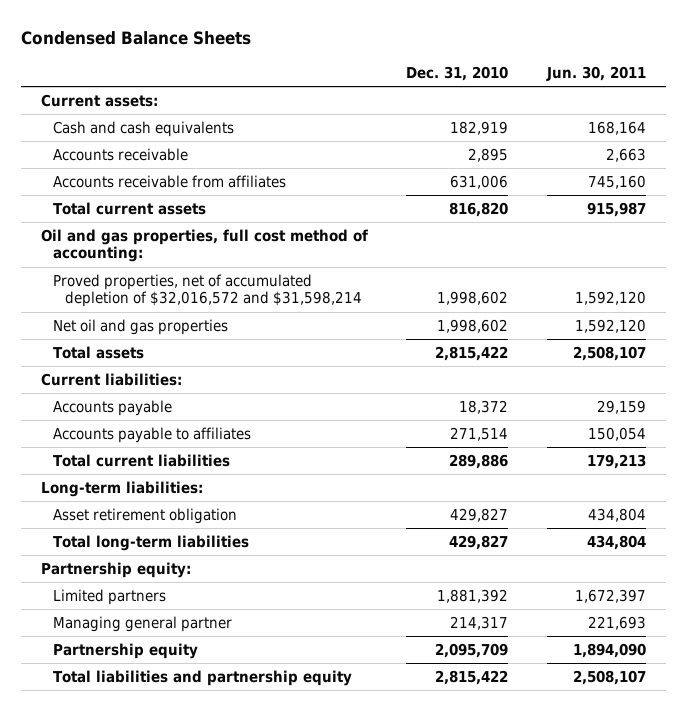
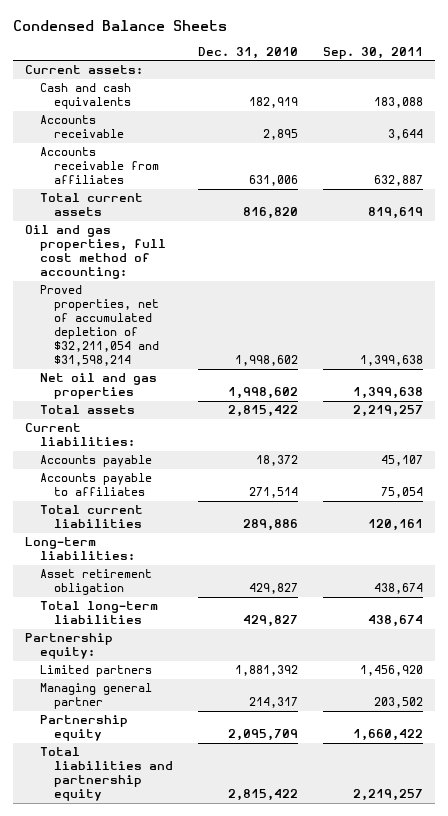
- | Dec. 31, 2010 | Jun. 30, 2011
+ | Dec. 31, 2010 | Sep. 30, 2011
- Proved properties, net of accumulated depletion of $32,016,572 and $31,598,214 | 1,998,602 | 1,592,120
+ Proved properties, net of accumulated depletion of $32,211,054 and $31,598,214 | 1,998,602 | 1,399,638

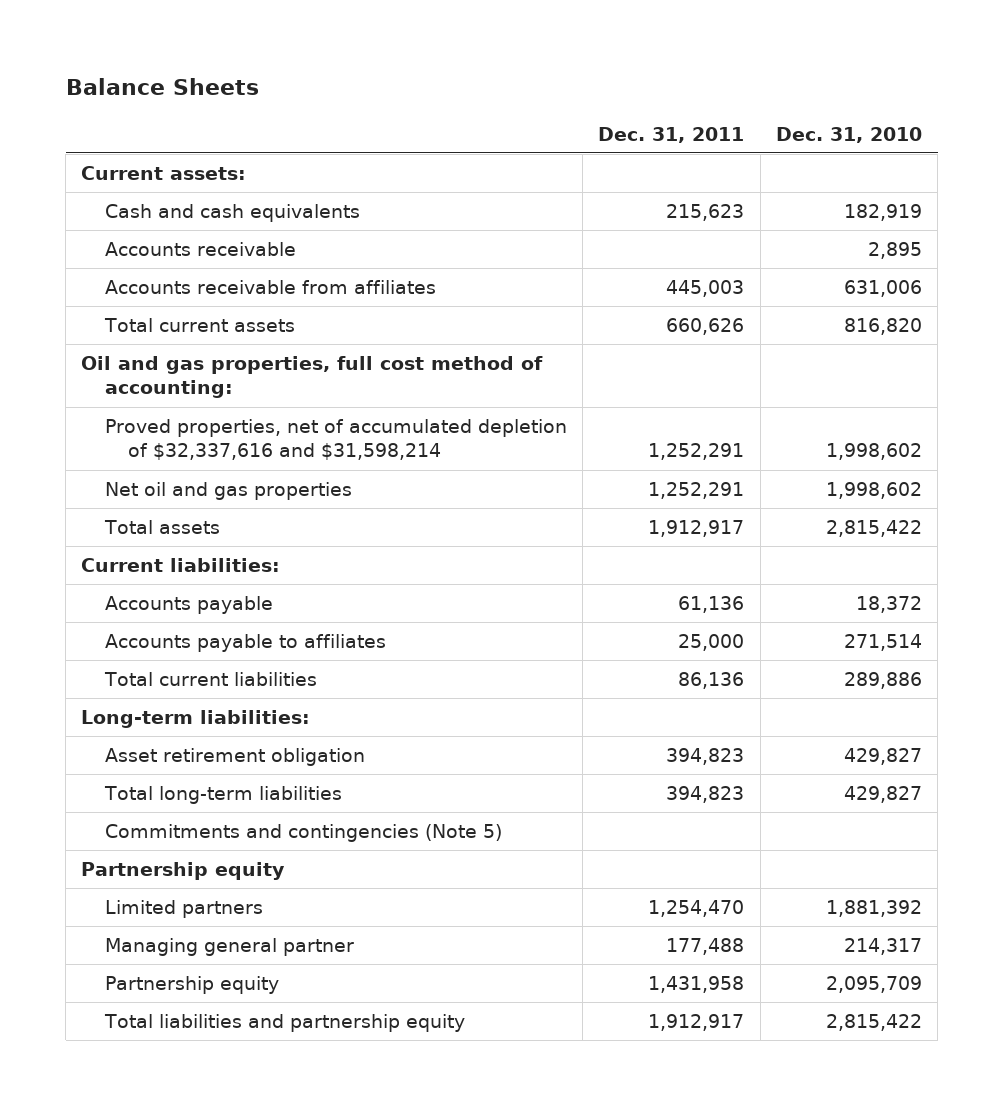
- Condensed Balance Sheets
+ Balance Sheets
- | Dec. 31, 2010 | Sep. 30, 2011
+ | Dec. 31, 2011 | Dec. 31, 2010
- Proved properties, net of accumulated depletion of $32,211,054 and $31,598,214 | 1,998,602 | 1,399,638
+ Proved properties, net of accumulated depletion of $32,337,616 and $31,598,214 | 1,252,291 | 1,998,602
- Partnership equity:
+ Commitments and contingencies (Note 5)
+ Partnership equity

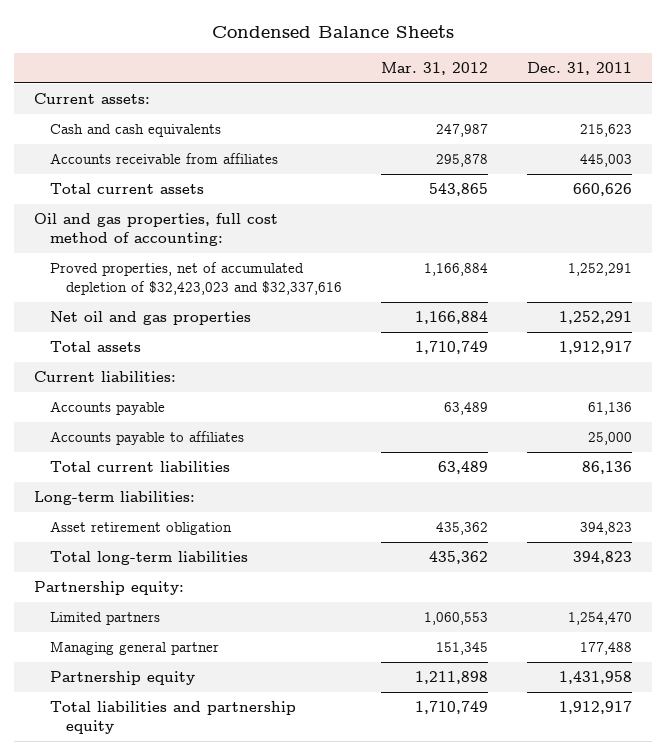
- Balance Sheets
+ Condensed Balance Sheets
- | Dec. 31, 2011 | Dec. 31, 2010
+ | Mar. 31, 2012 | Dec. 31, 2011
- Accounts receivable | | 2,895
- Proved properties, net of accumulated depletion of $32,337,616 and $31,598,214 | 1,252,291 | 1,998,602
+ Proved properties, net of accumulated depletion of $32,423,023 and $32,337,616 | 1,166,884 | 1,252,291
- Commitments and contingencies (Note 5)
- Partnership equity
+ Partnership equity:

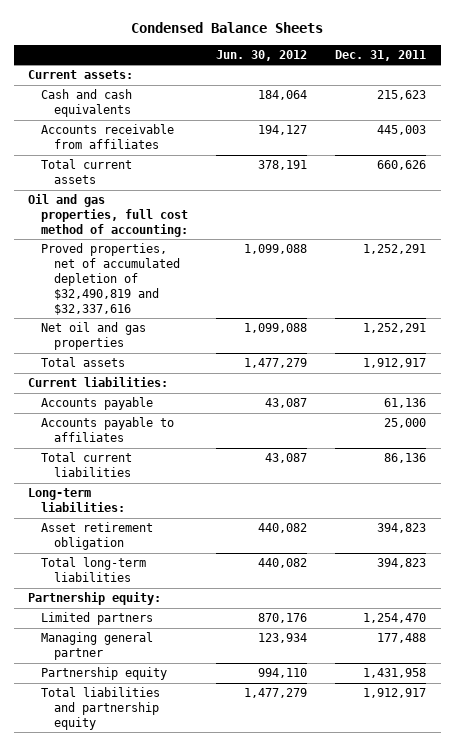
- | Mar. 31, 2012 | Dec. 31, 2011
+ | Jun. 30, 2012 | Dec. 31, 2011
- Proved properties, net of accumulated depletion of $32,423,023 and $32,337,616 | 1,166,884 | 1,252,291
+ Proved properties, net of accumulated depletion of $32,490,819 and $32,337,616 | 1,099,088 | 1,252,291

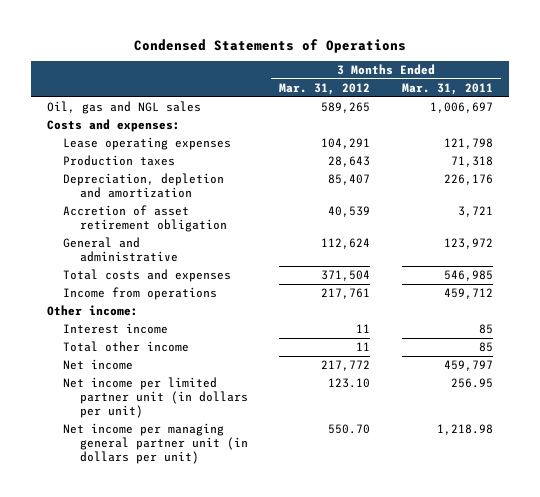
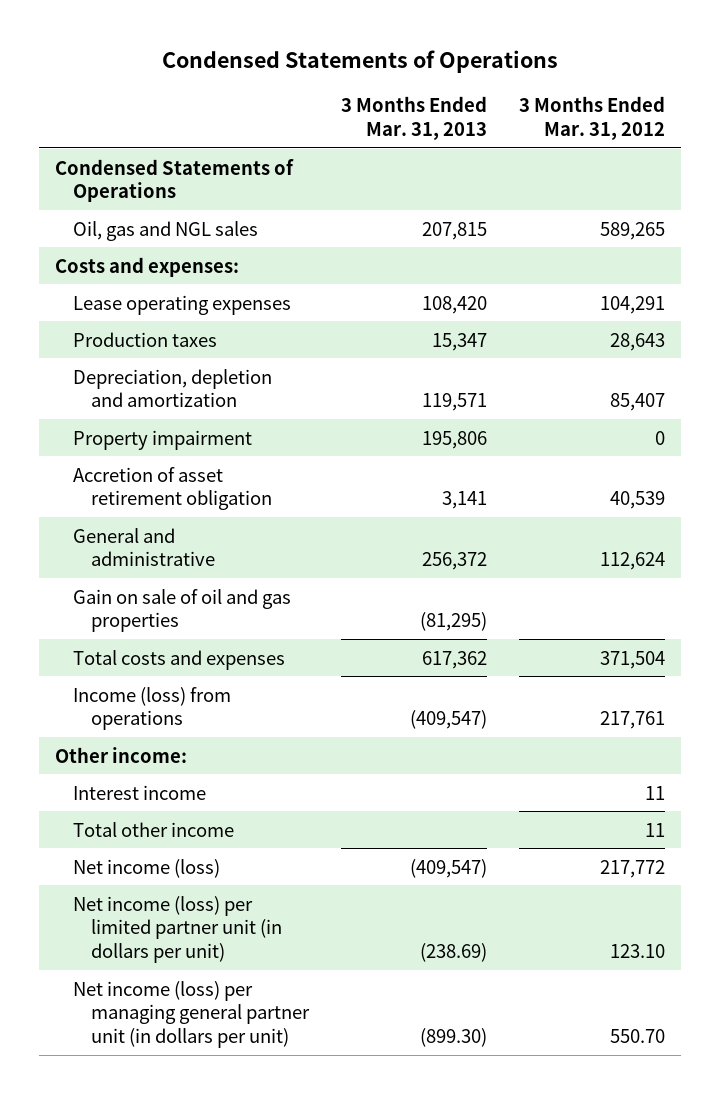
- | 3 Months Ended Mar. 31, 2012 | 3 Months Ended Mar. 31, 2011
+ | 3 Months Ended Mar. 31, 2013 | 3 Months Ended Mar. 31, 2012
+ Condensed Statements of Operations
+ Property impairment | 195,806 | 0
+ Gain on sale of oil and gas properties | (81,295) |
- Income from operations | 217,761 | 459,712
+ Income (loss) from operations | (409,547) | 217,761
- Net income | 217,772 | 459,797
- Net income per limited partner unit (in dollars per unit) | 123.10 | 256.95
- Net income per managing general partner unit (in dollars per unit) | 550.70 | 1,218.98
+ Net income (loss) | (409,547) | 217,772
+ Net income (loss) per limited partner unit (in dollars per unit) | (238.69) | 123.10
+ Net income (loss) per managing general partner unit (in dollars per unit) | (899.30) | 550.70

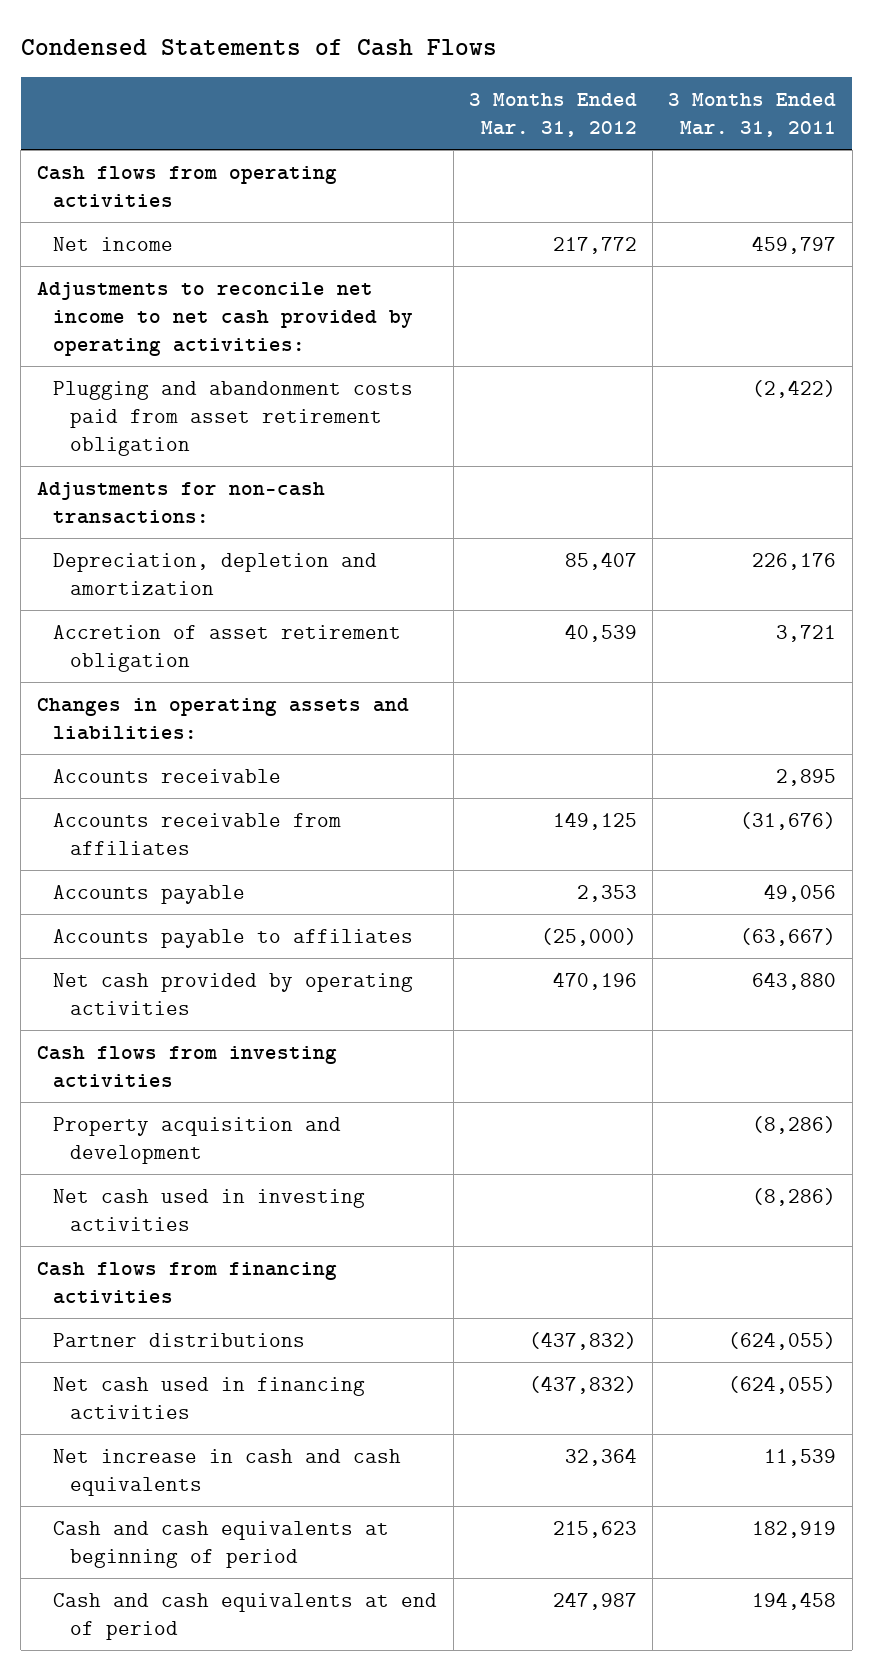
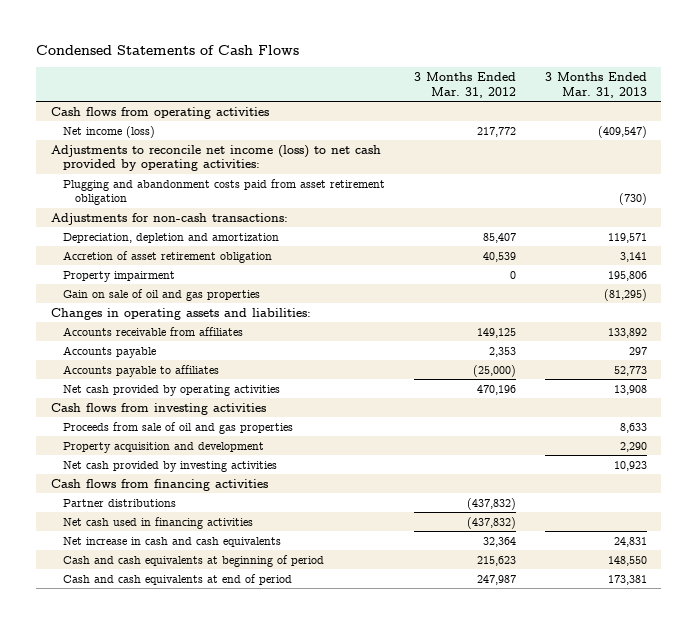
- | 3 Months Ended Mar. 31, 2012 | 3 Months Ended Mar. 31, 2011
+ | 3 Months Ended Mar. 31, 2012 | 3 Months Ended Mar. 31, 2013
- Net income | 217,772 | 459,797
- Adjustments to reconcile net income to net cash provided by operating activities:
+ Net income (loss) | 217,772 | (409,547)
+ Adjustments to reconcile net income (loss) to net cash provided by operating activities:
+ Property impairment | 0 | 195,806
+ Gain on sale of oil and gas properties | | (81,295)
- Accounts receivable | | 2,895
+ Proceeds from sale of oil and gas properties | | 8,633
- Net cash used in investing activities | | (8,286)
+ Net cash provided by investing activities | | 10,923

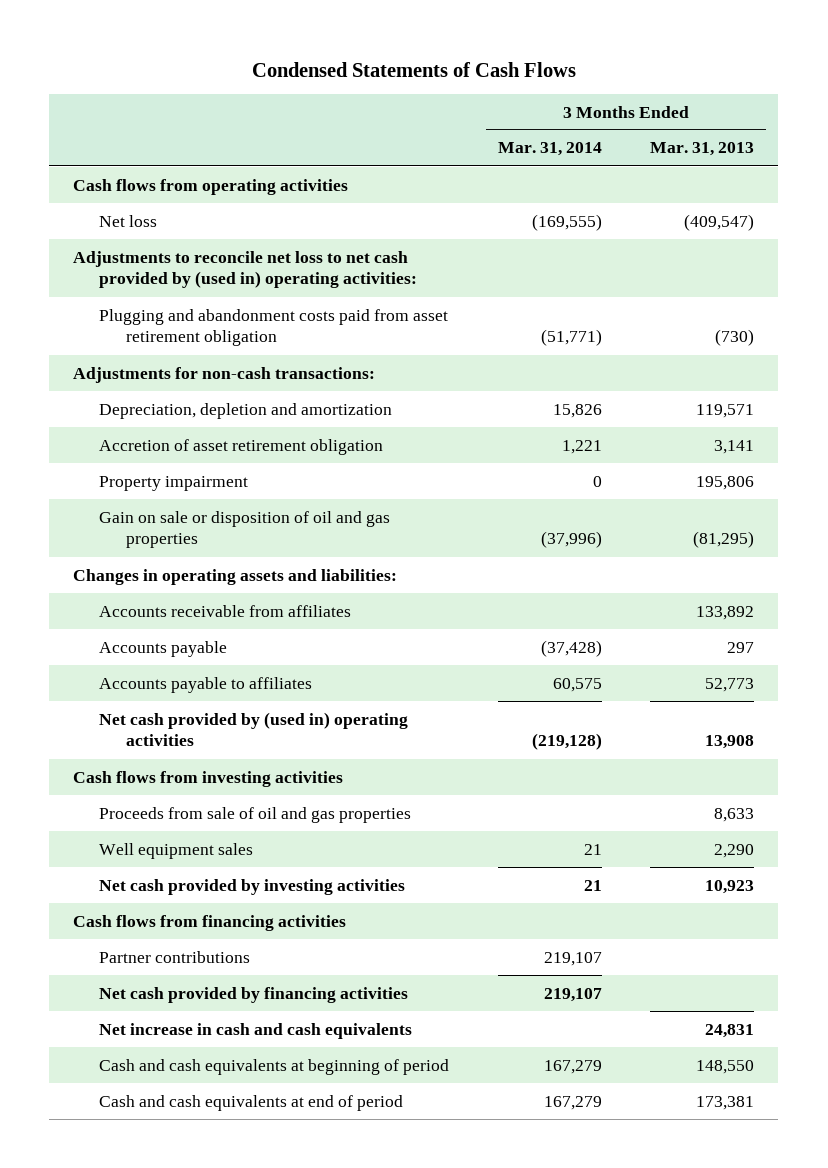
- | 3 Months Ended Mar. 31, 2012 | 3 Months Ended Mar. 31, 2013
+ | 3 Months Ended Mar. 31, 2014 | 3 Months Ended Mar. 31, 2013
- Net income (loss) | 217,772 | (409,547)
- Adjustments to reconcile net income (loss) to net cash provided by operating activities:
+ Net loss | (169,555) | (409,547)
+ Adjustments to reconcile net loss to net cash provided by (used in) operating activities:
- Gain on sale of oil and gas properties | | (81,295)
+ Gain on sale or disposition of oil and gas properties | (37,996) | (81,295)
- Net cash provided by operating activities | 470,196 | 13,908
+ Net cash provided by (used in) operating activities | (219,128) | 13,908
- Property acquisition and development | | 2,290
+ Well equipment sales | 21 | 2,290
- Partner distributions | (437,832) |
- Net cash used in financing activities | (437,832) |
+ Partner contributions | 219,107 |
+ Net cash provided by financing activities | 219,107 |

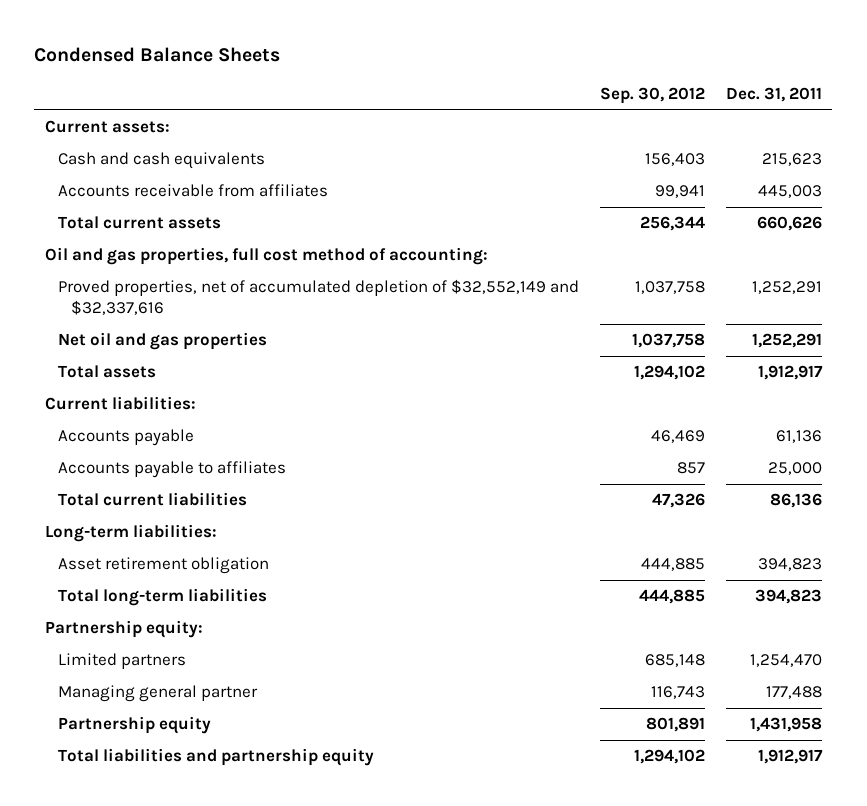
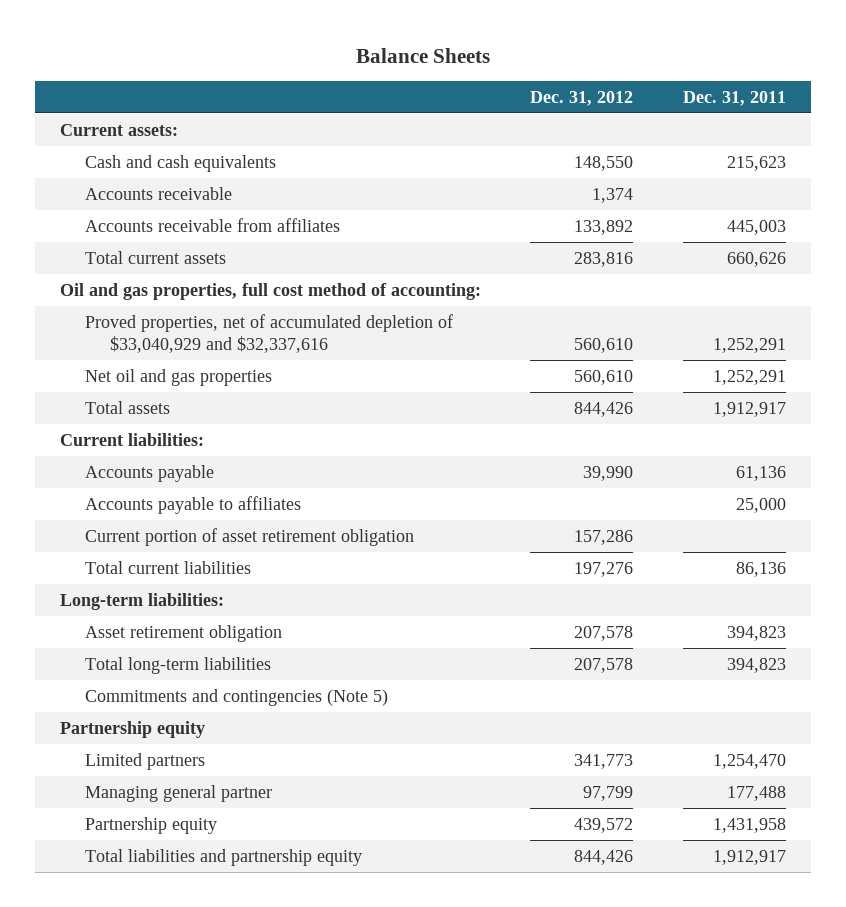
- Condensed Balance Sheets
+ Balance Sheets
- | Sep. 30, 2012 | Dec. 31, 2011
+ | Dec. 31, 2012 | Dec. 31, 2011
+ Accounts receivable | 1,374 |
- Proved properties, net of accumulated depletion of $32,552,149 and $32,337,616 | 1,037,758 | 1,252,291
+ Proved properties, net of accumulated depletion of $33,040,929 and $32,337,616 | 560,610 | 1,252,291
+ Current portion of asset retirement obligation | 157,286 |
- Partnership equity:
+ Commitments and contingencies (Note 5)
+ Partnership equity

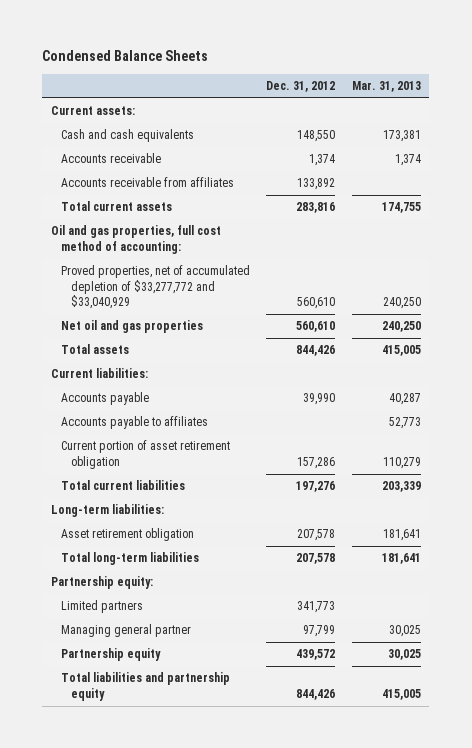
- Balance Sheets
+ Condensed Balance Sheets
- | Dec. 31, 2012 | Dec. 31, 2011
+ | Dec. 31, 2012 | Mar. 31, 2013
- Proved properties, net of accumulated depletion of $33,040,929 and $32,337,616 | 560,610 | 1,252,291
+ Proved properties, net of accumulated depletion of $33,277,772 and $33,040,929 | 560,610 | 240,250
- Commitments and contingencies (Note 5)
- Partnership equity
+ Partnership equity:

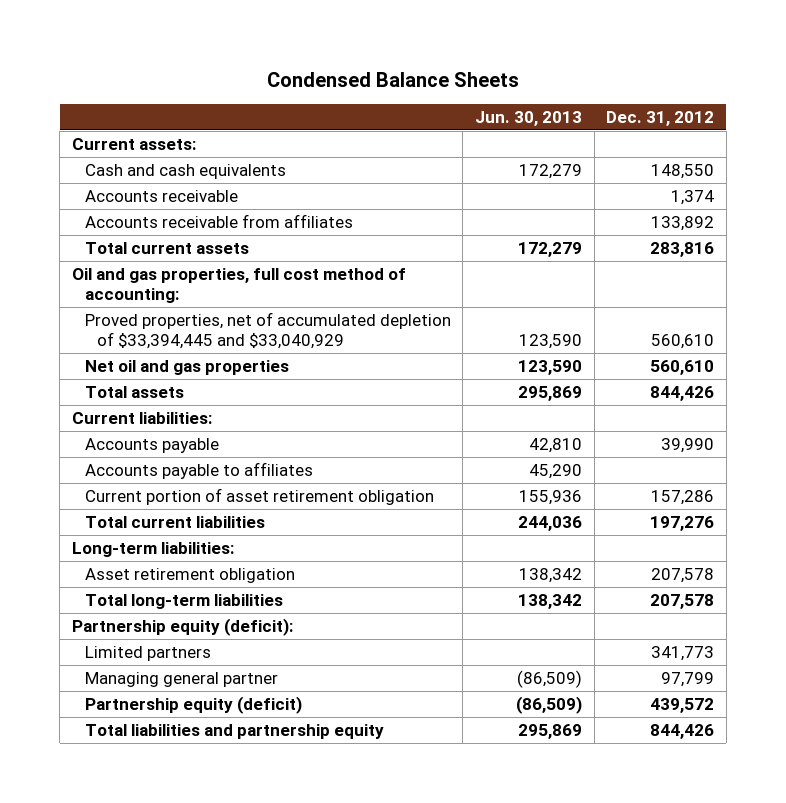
- | Dec. 31, 2012 | Mar. 31, 2013
+ | Jun. 30, 2013 | Dec. 31, 2012
- Proved properties, net of accumulated depletion of $33,277,772 and $33,040,929 | 560,610 | 240,250
+ Proved properties, net of accumulated depletion of $33,394,445 and $33,040,929 | 123,590 | 560,610
- Partnership equity:
+ Partnership equity (deficit):
- Partnership equity | 439,572 | 30,025
+ Partnership equity (deficit) | (86,509) | 439,572

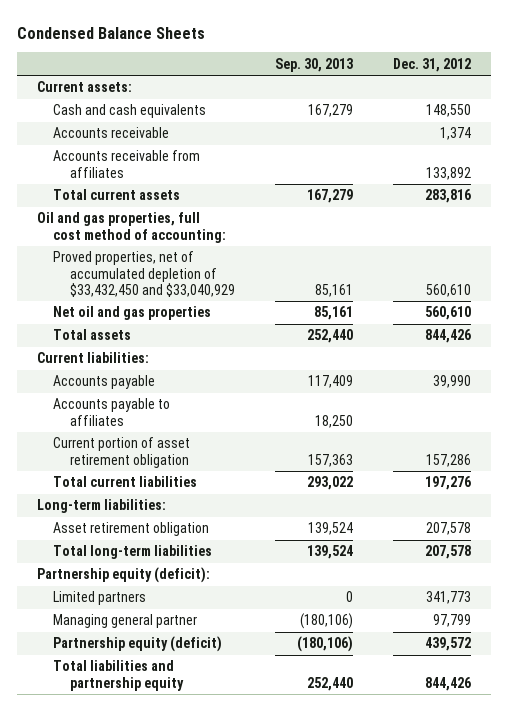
- | Jun. 30, 2013 | Dec. 31, 2012
+ | Sep. 30, 2013 | Dec. 31, 2012
- Proved properties, net of accumulated depletion of $33,394,445 and $33,040,929 | 123,590 | 560,610
+ Proved properties, net of accumulated depletion of $33,432,450 and $33,040,929 | 85,161 | 560,610

